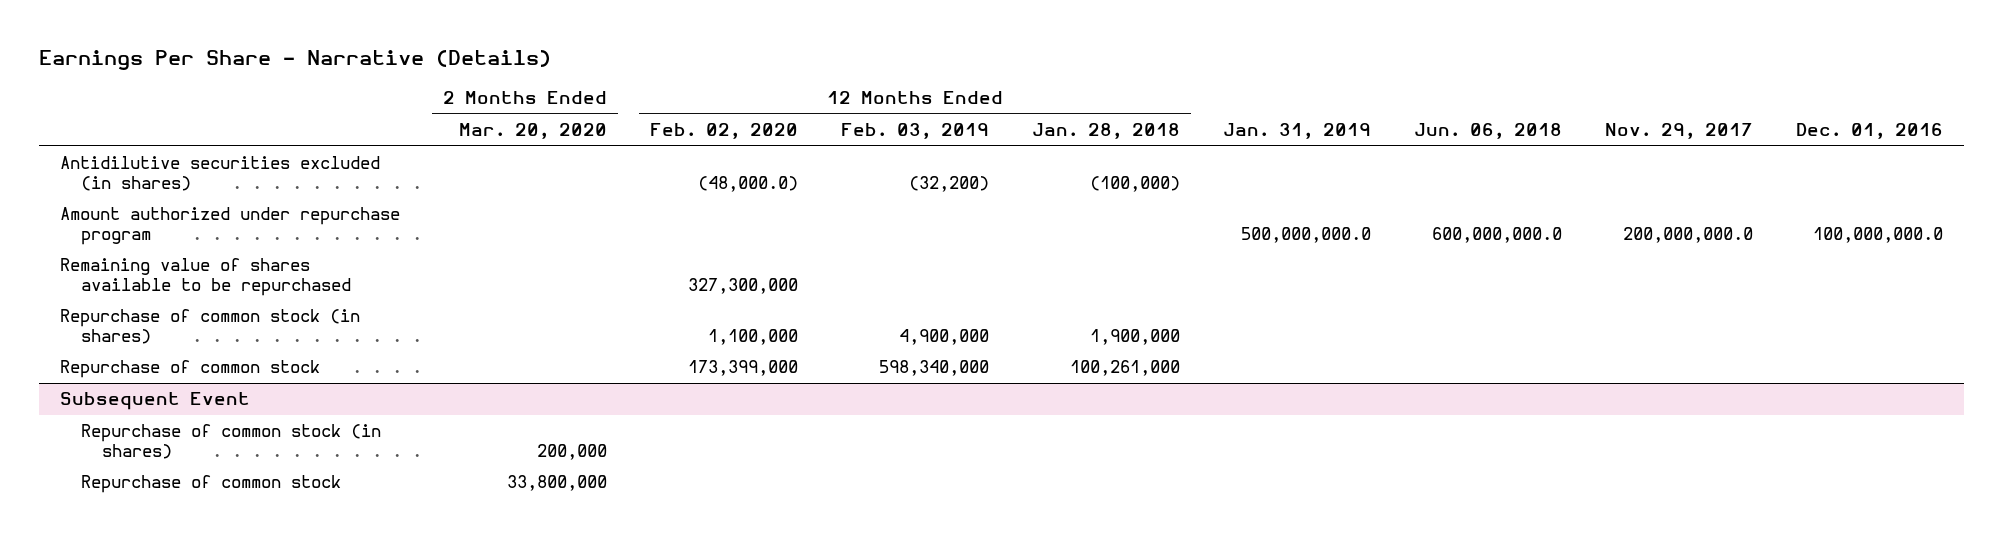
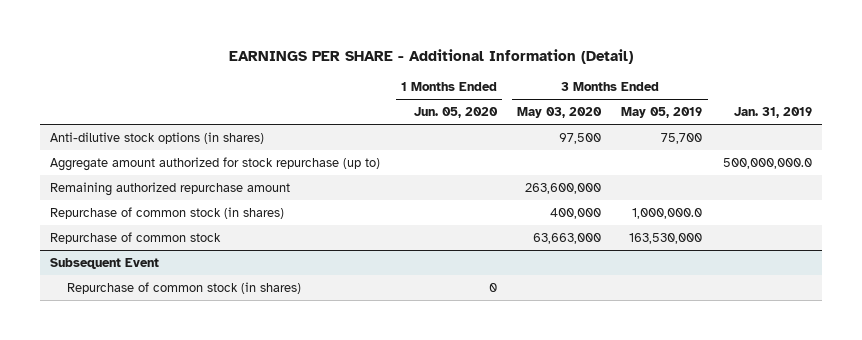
- Earnings Per Share - Narrative (Details)
+ EARNINGS PER SHARE - Additional Information (Detail)
- | 2 Months Ended Mar. 20, 2020 | 12 Months Ended Feb. 02, 2020 | 12 Months Ended Feb. 03, 2019 | 12 Months Ended Jan. 28, 2018 | Jan. 31, 2019 | Jun. 06, 2018 | Nov. 29, 2017 | Dec. 01, 2016
+ | 1 Months Ended Jun. 05, 2020 | 3 Months Ended May 03, 2020 | 3 Months Ended May 05, 2019 | Jan. 31, 2019
- Antidilutive securities excluded (in shares) | | (48,000.0) | (32,200) | (100,000) | | | |
- Amount authorized under repurchase program | | | | | 500,000,000.0 | 600,000,000.0 | 200,000,000.0 | 100,000,000.0
- Remaining value of shares available to be repurchased | | 327,300,000 | | | | | |
+ Anti-dilutive stock options (in shares) | | 97,500 | 75,700 |
+ Aggregate amount authorized for stock repurchase (up to) | | | | 500,000,000.0
+ Remaining authorized repurchase amount | | 263,600,000 | |
@ Subsequent Event
- Repurchase of common stock | 33,800,000 | | | | | | |

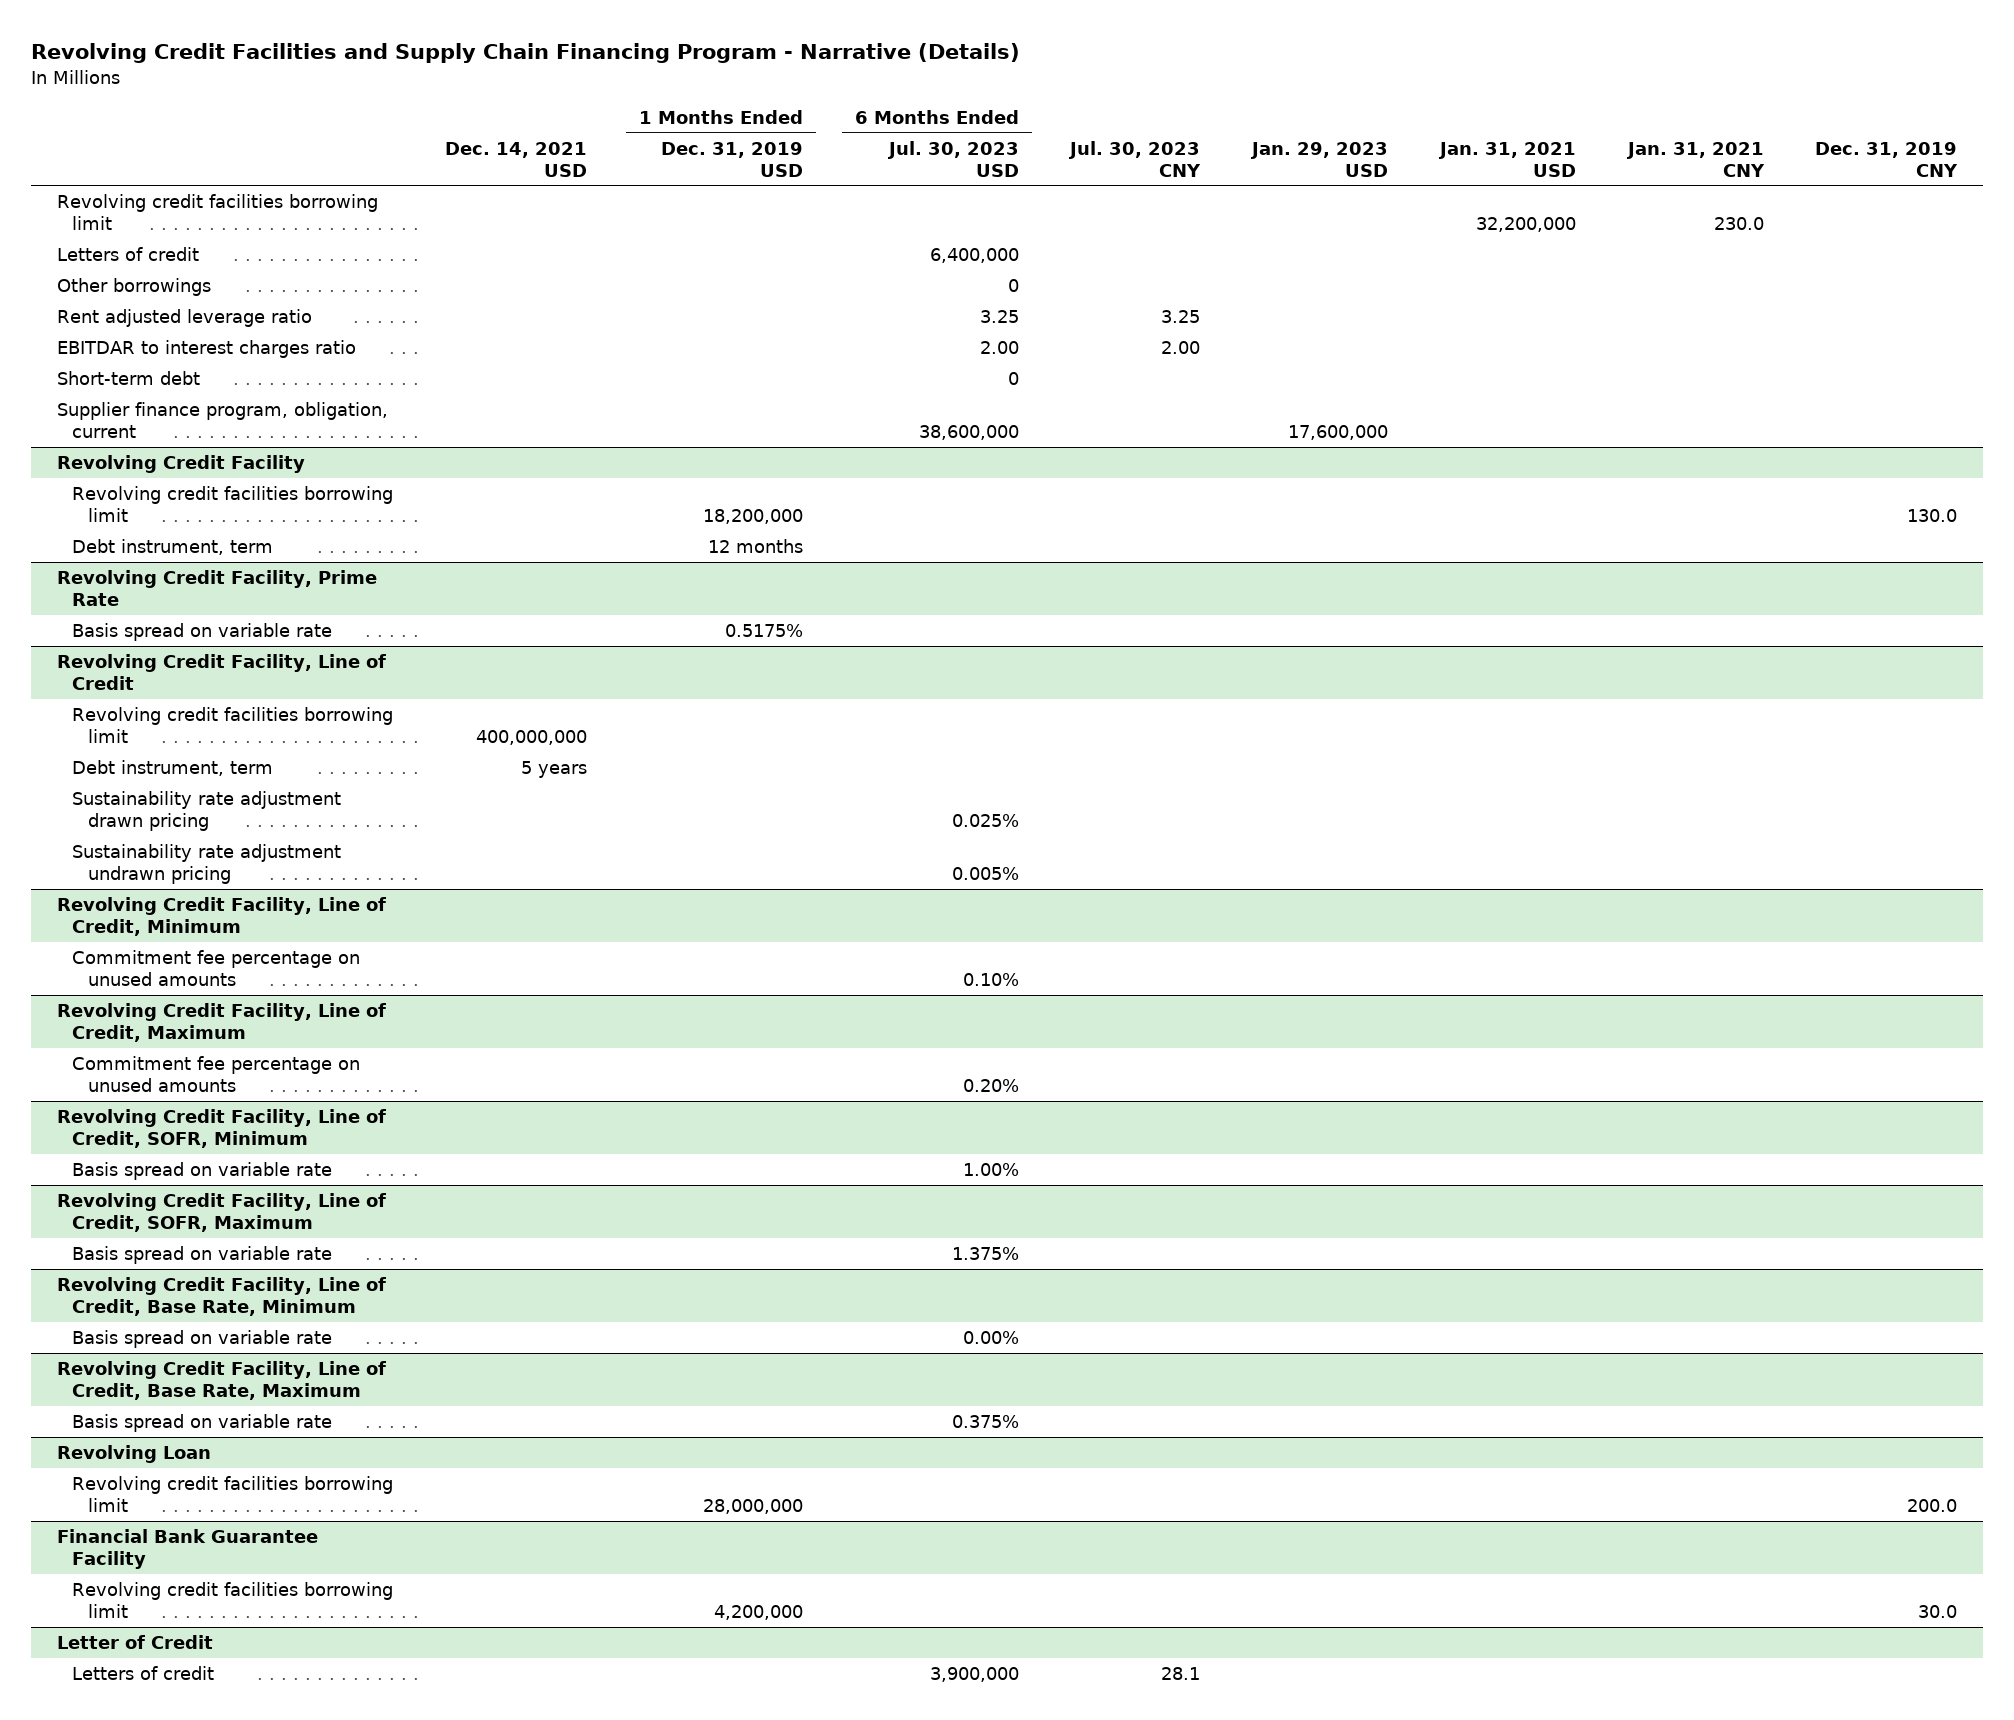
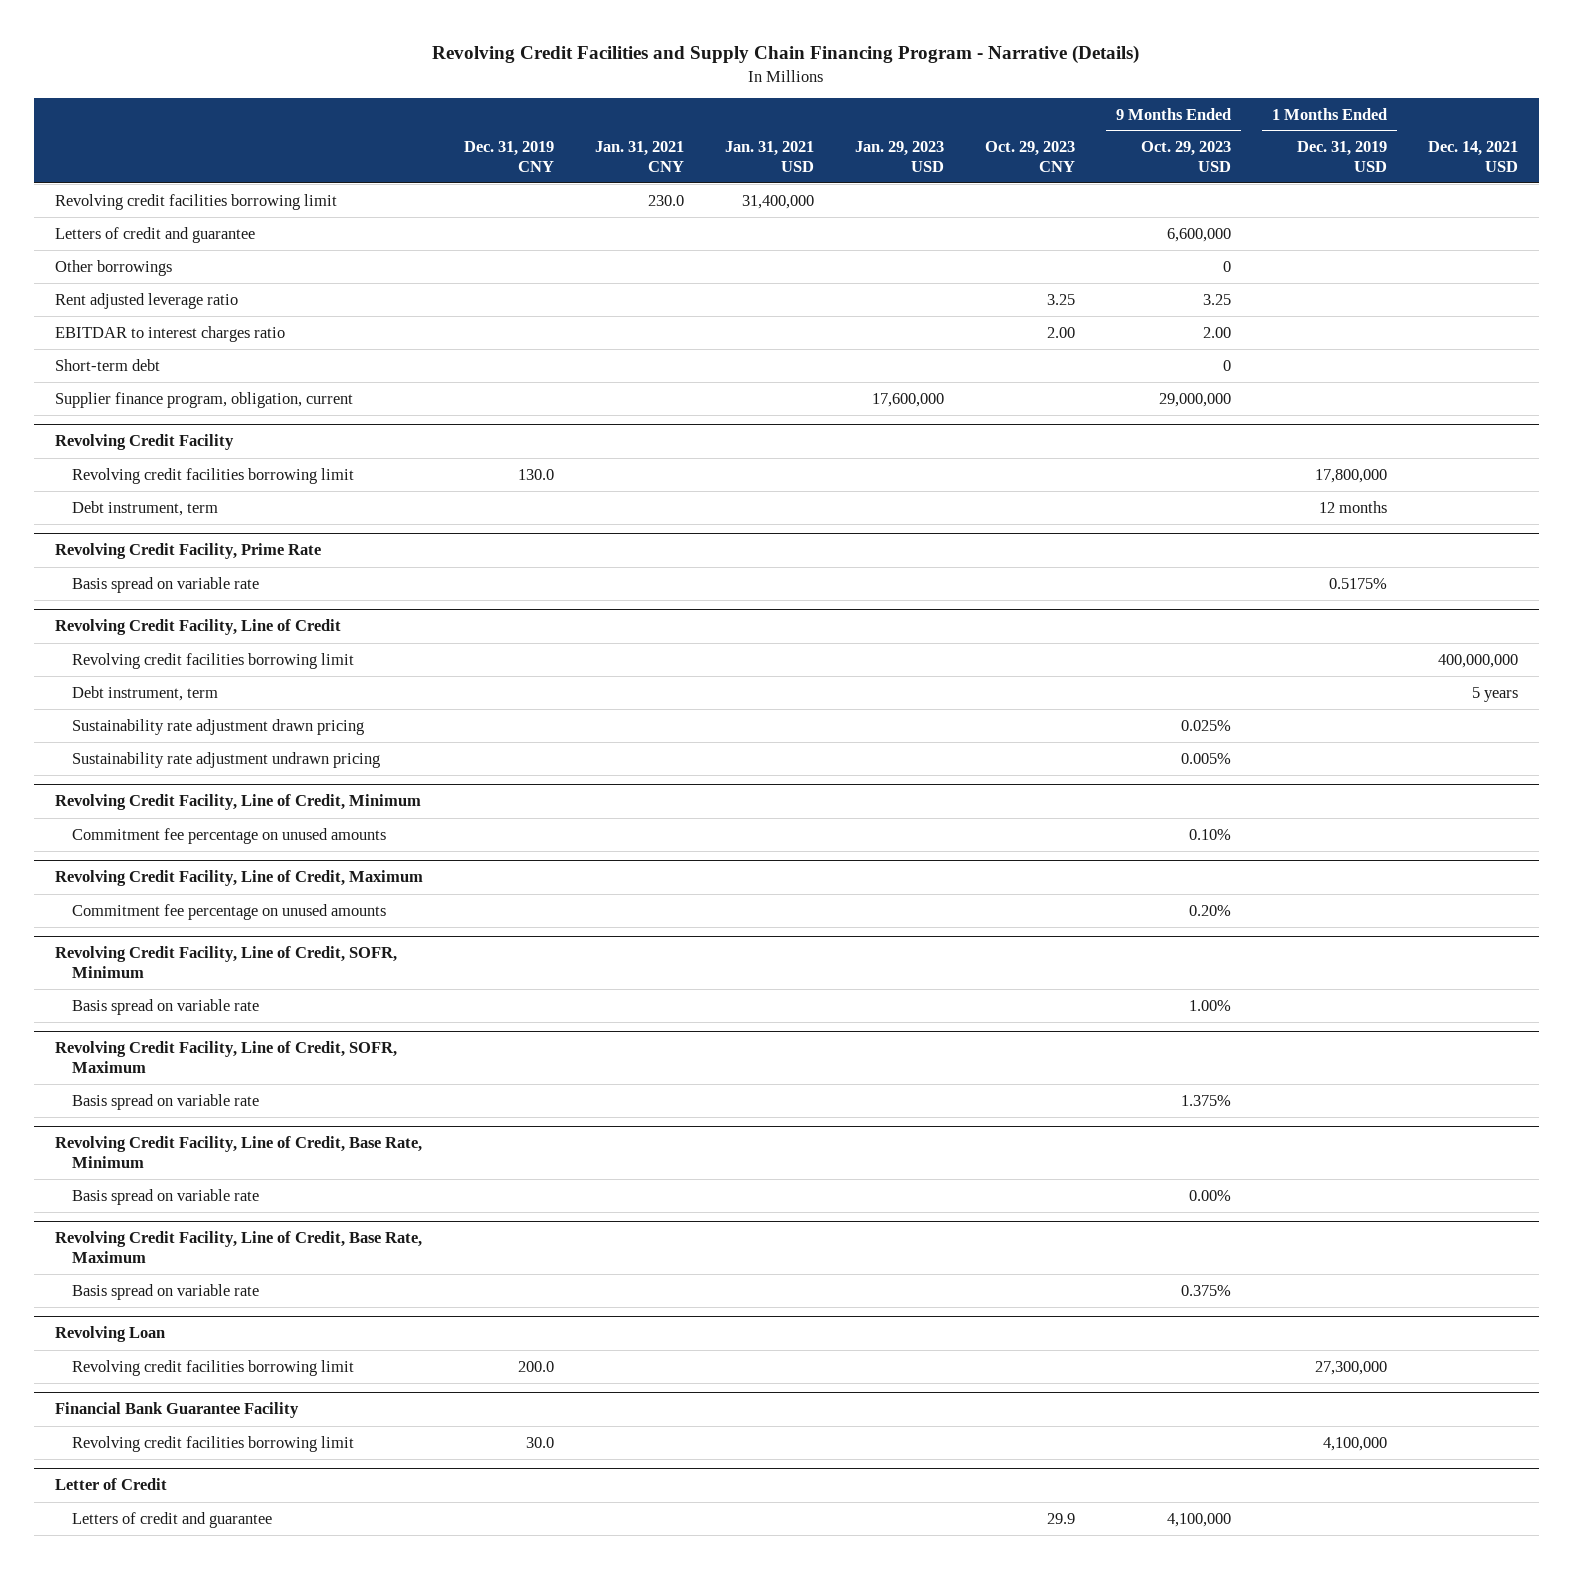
- | Dec. 14, 2021 USD | 1 Months Ended Dec. 31, 2019 USD | 6 Months Ended Jul. 30, 2023 USD | Jul. 30, 2023 CNY | Jan. 29, 2023 USD | Jan. 31, 2021 USD | Jan. 31, 2021 CNY | Dec. 31, 2019 CNY
+ | Dec. 31, 2019 CNY | Jan. 31, 2021 CNY | Jan. 31, 2021 USD | Jan. 29, 2023 USD | Oct. 29, 2023 CNY | 9 Months Ended Oct. 29, 2023 USD | 1 Months Ended Dec. 31, 2019 USD | Dec. 14, 2021 USD
- Revolving credit facilities borrowing limit | | | | | | 32,200,000 | 230.0 |
- Letters of credit | | | 6,400,000 | | | | |
+ Revolving credit facilities borrowing limit | | 230.0 | 31,400,000 | | | | |
+ Letters of credit and guarantee | | | | | | 6,600,000 | |
@ Revolving Credit Facility
- Revolving credit facilities borrowing limit | | 18,200,000 | | | | | | 130.0
+ Revolving credit facilities borrowing limit | 130.0 | | | | | | 17,800,000 |
@ Revolving Loan
- Revolving credit facilities borrowing limit | | 28,000,000 | | | | | | 200.0
+ Revolving credit facilities borrowing limit | 200.0 | | | | | | 27,300,000 |
@ Financial Bank Guarantee Facility
- Revolving credit facilities borrowing limit | | 4,200,000 | | | | | | 30.0
+ Revolving credit facilities borrowing limit | 30.0 | | | | | | 4,100,000 |
@ Letter of Credit
- Letters of credit | | | 3,900,000 | 28.1 | | | |
+ Letters of credit and guarantee | | | | | 29.9 | 4,100,000 | |

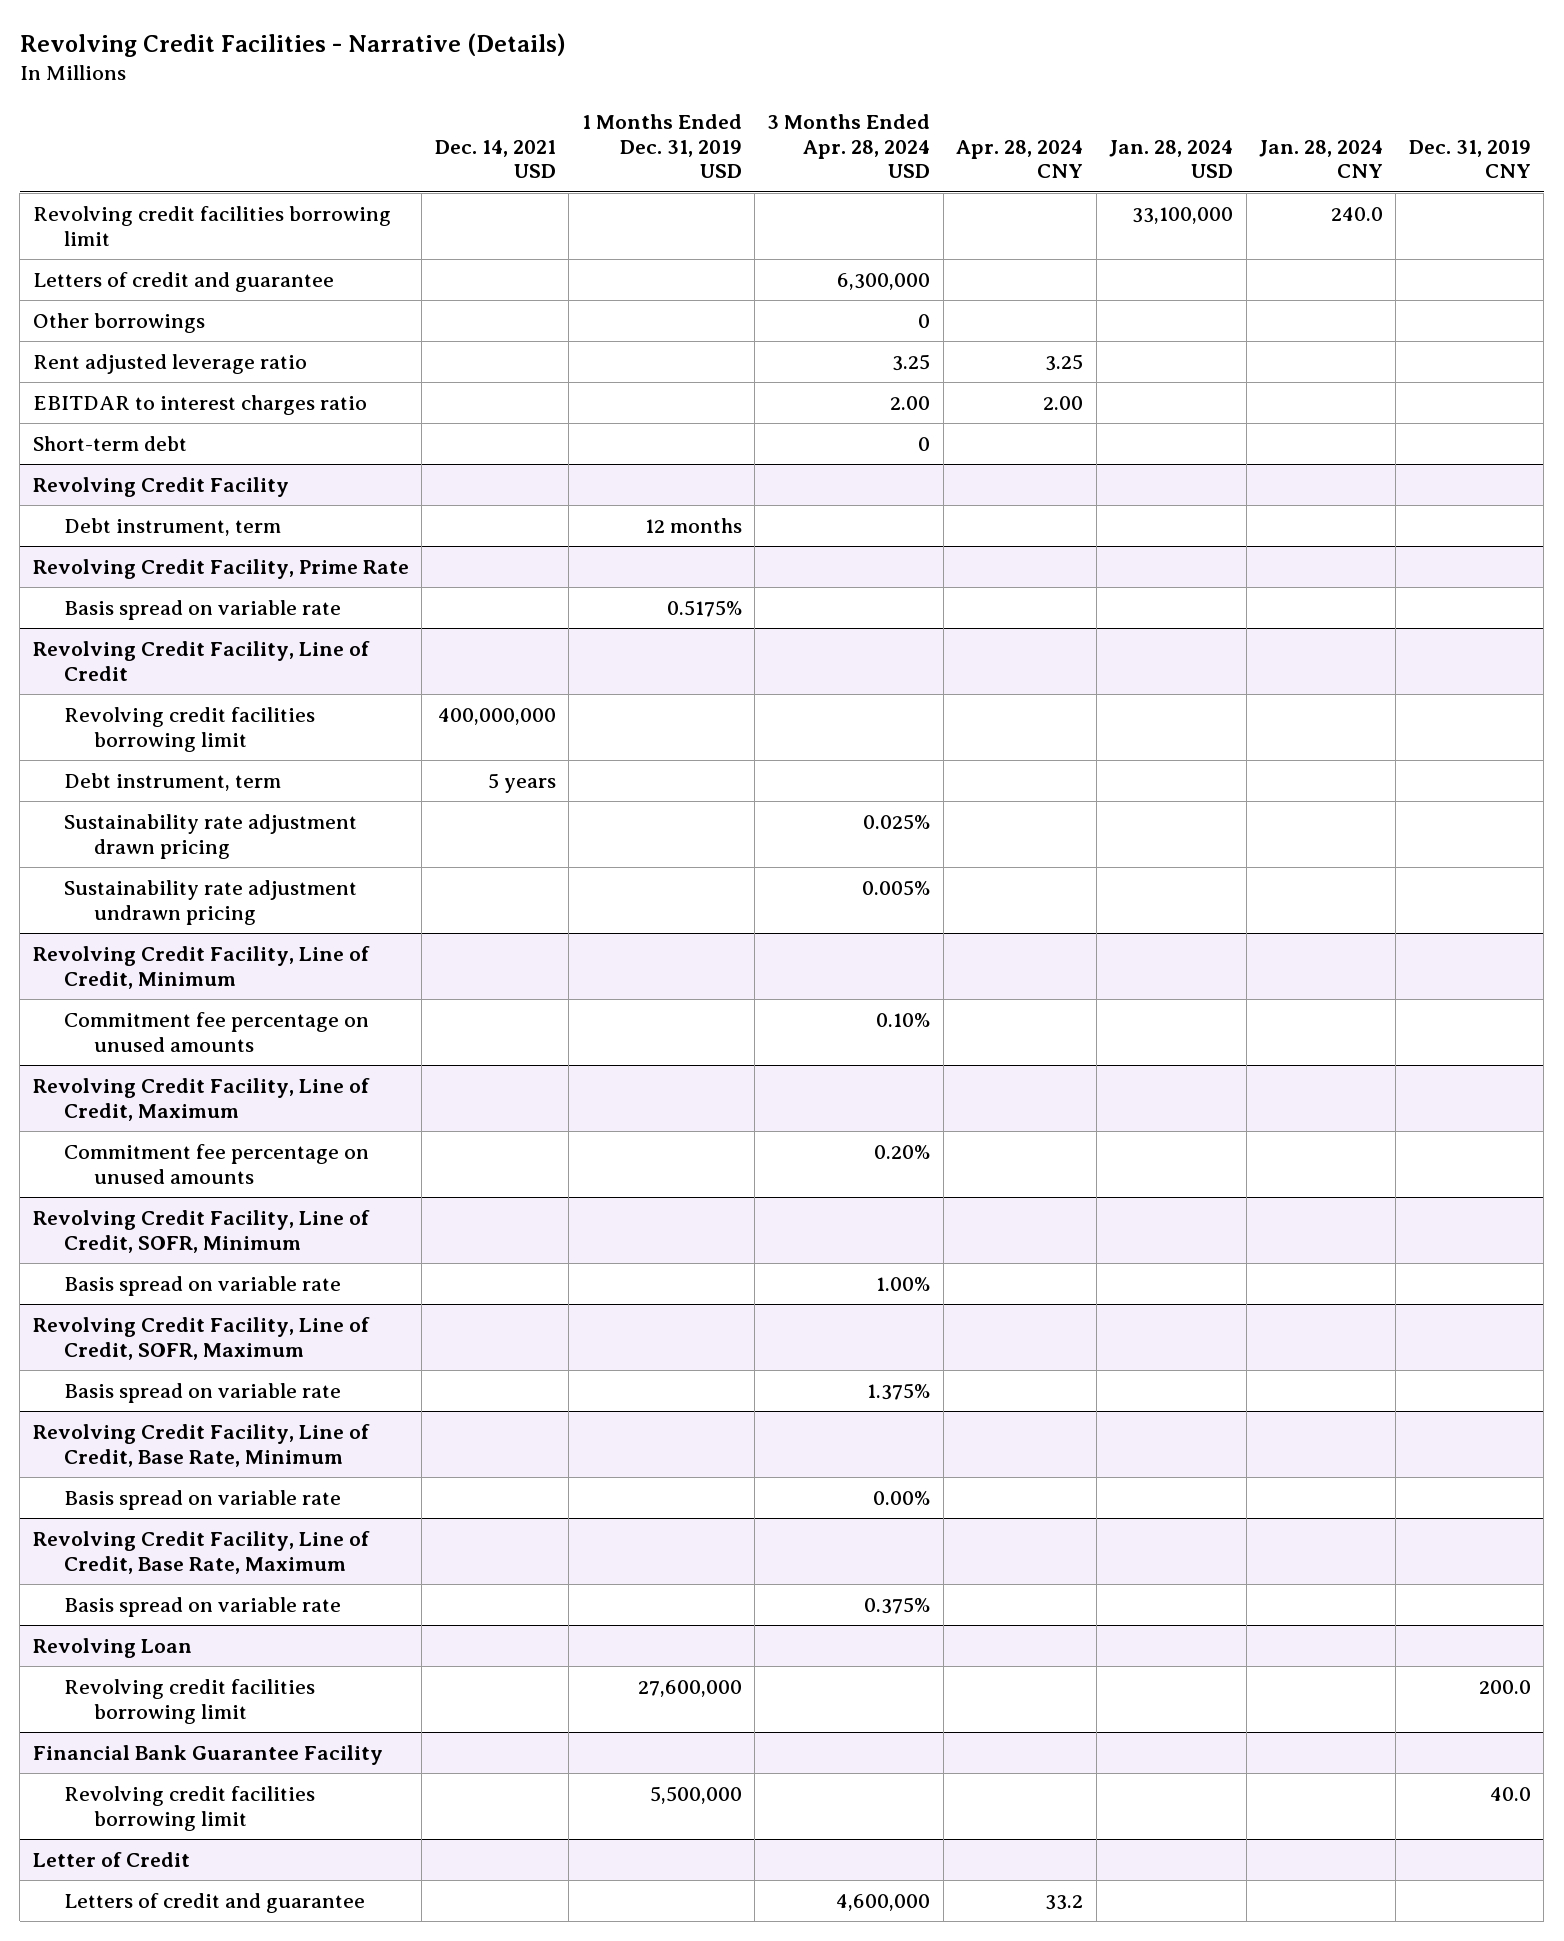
- Revolving Credit Facilities and Supply Chain Financing Program - Narrative (Details)
+ Revolving Credit Facilities - Narrative (Details)
- | Dec. 31, 2019 CNY | Jan. 31, 2021 CNY | Jan. 31, 2021 USD | Jan. 29, 2023 USD | Oct. 29, 2023 CNY | 9 Months Ended Oct. 29, 2023 USD | 1 Months Ended Dec. 31, 2019 USD | Dec. 14, 2021 USD
+ | Dec. 14, 2021 USD | 1 Months Ended Dec. 31, 2019 USD | 3 Months Ended Apr. 28, 2024 USD | Apr. 28, 2024 CNY | Jan. 28, 2024 USD | Jan. 28, 2024 CNY | Dec. 31, 2019 CNY
- Supplier finance program, obligation, current | | | | 17,600,000 | | 29,000,000 | |
@ Revolving Credit Facility
- Revolving credit facilities borrowing limit | 130.0 | | | | | | 17,800,000 |
@ Revolving Loan
- Revolving credit facilities borrowing limit | 200.0 | | | | | | 27,300,000 |
+ Revolving credit facilities borrowing limit | | 27,600,000 | | | | | 200.0
@ Financial Bank Guarantee Facility
- Revolving credit facilities borrowing limit | 30.0 | | | | | | 4,100,000 |
+ Revolving credit facilities borrowing limit | | 5,500,000 | | | | | 40.0

